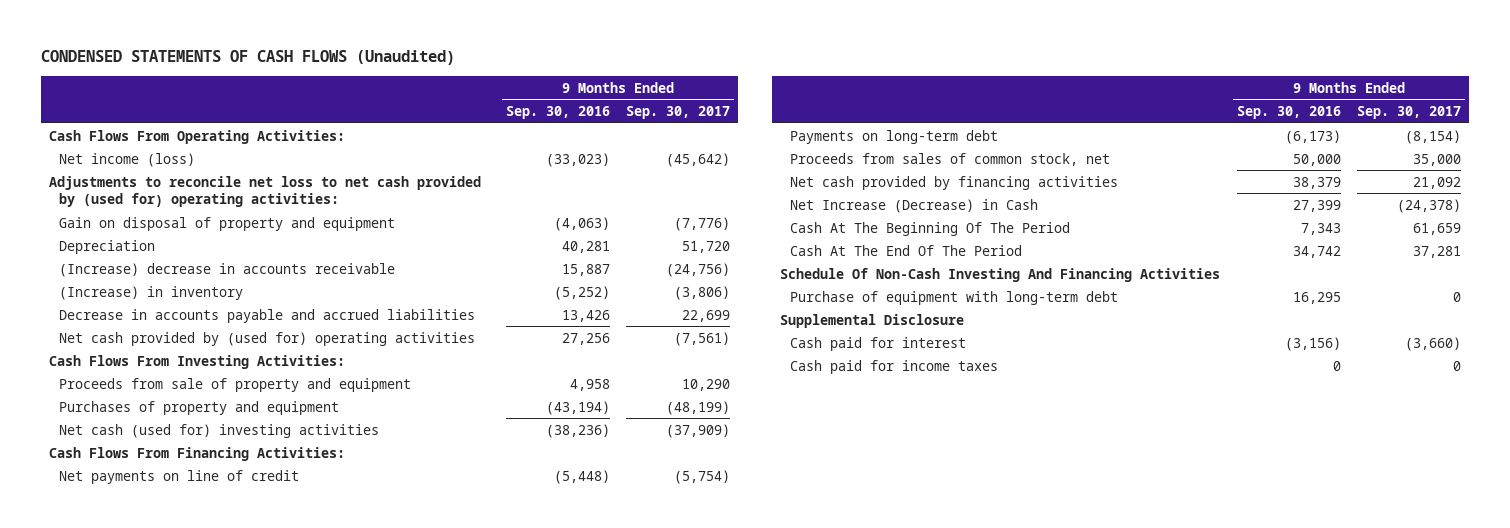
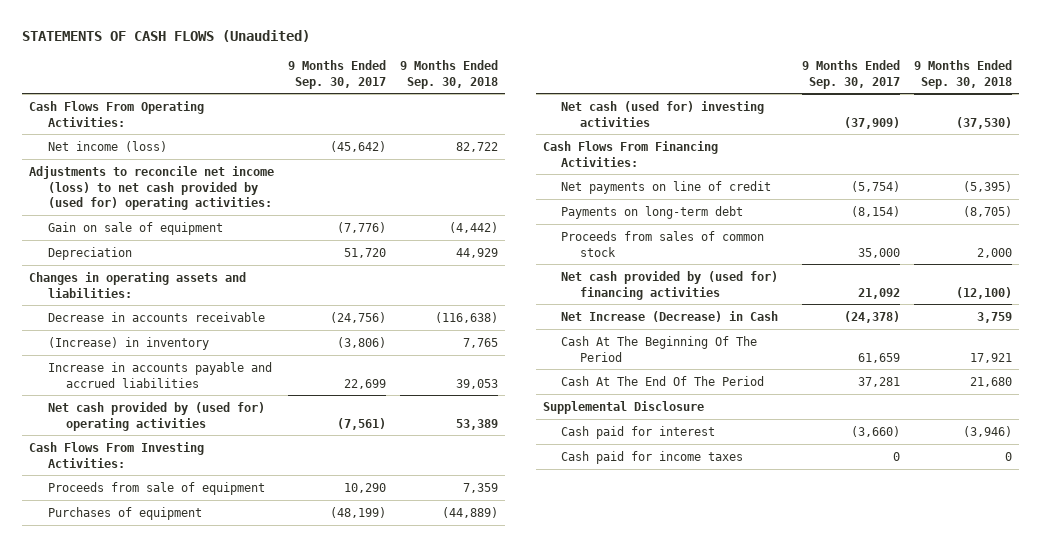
- CONDENSED STATEMENTS OF CASH FLOWS (Unaudited)
+ STATEMENTS OF CASH FLOWS (Unaudited)
- | 9 Months Ended Sep. 30, 2016 | 9 Months Ended Sep. 30, 2017
+ | 9 Months Ended Sep. 30, 2017 | 9 Months Ended Sep. 30, 2018
- Adjustments to reconcile net loss to net cash provided by (used for) operating activities:
- Gain on disposal of property and equipment | (4,063) | (7,776)
+ Adjustments to reconcile net income (loss) to net cash provided by (used for) operating activities:
+ Gain on sale of equipment | (7,776) | (4,442)
- (Increase) decrease in accounts receivable | 15,887 | (24,756)
+ Changes in operating assets and liabilities:
+ Decrease in accounts receivable | (24,756) | (116,638)
- Decrease in accounts payable and accrued liabilities | 13,426 | 22,699
+ Increase in accounts payable and accrued liabilities | 22,699 | 39,053
- Proceeds from sale of property and equipment | 4,958 | 10,290
- Purchases of property and equipment | (43,194) | (48,199)
+ Proceeds from sale of equipment | 10,290 | 7,359
+ Purchases of equipment | (48,199) | (44,889)
- Proceeds from sales of common stock, net | 50,000 | 35,000
- Net cash provided by financing activities | 38,379 | 21,092
+ Proceeds from sales of common stock | 35,000 | 2,000
+ Net cash provided by (used for) financing activities | 21,092 | (12,100)
- Schedule Of Non-Cash Investing And Financing Activities
- Purchase of equipment with long-term debt | 16,295 | 0

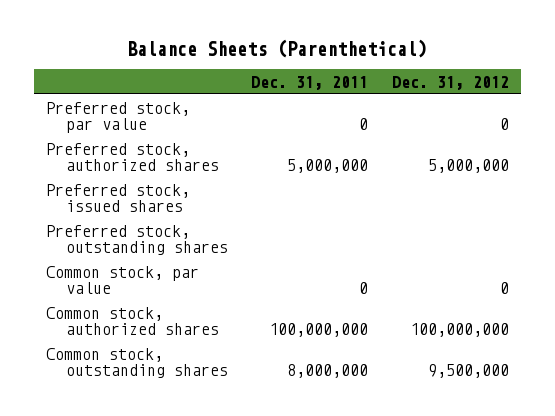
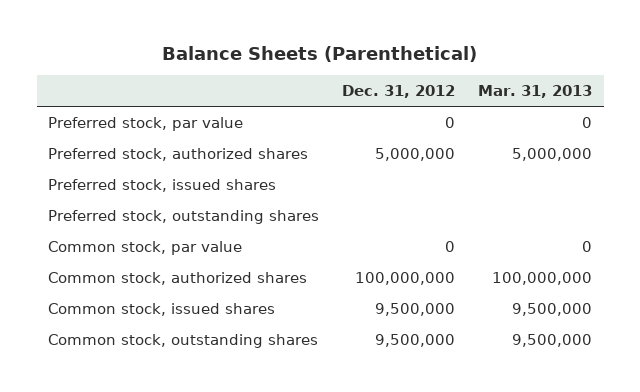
- | Dec. 31, 2011 | Dec. 31, 2012
+ | Dec. 31, 2012 | Mar. 31, 2013
+ Common stock, issued shares | 9,500,000 | 9,500,000

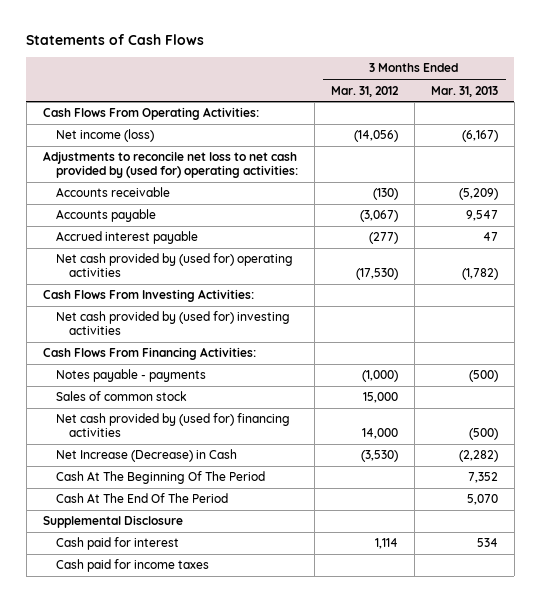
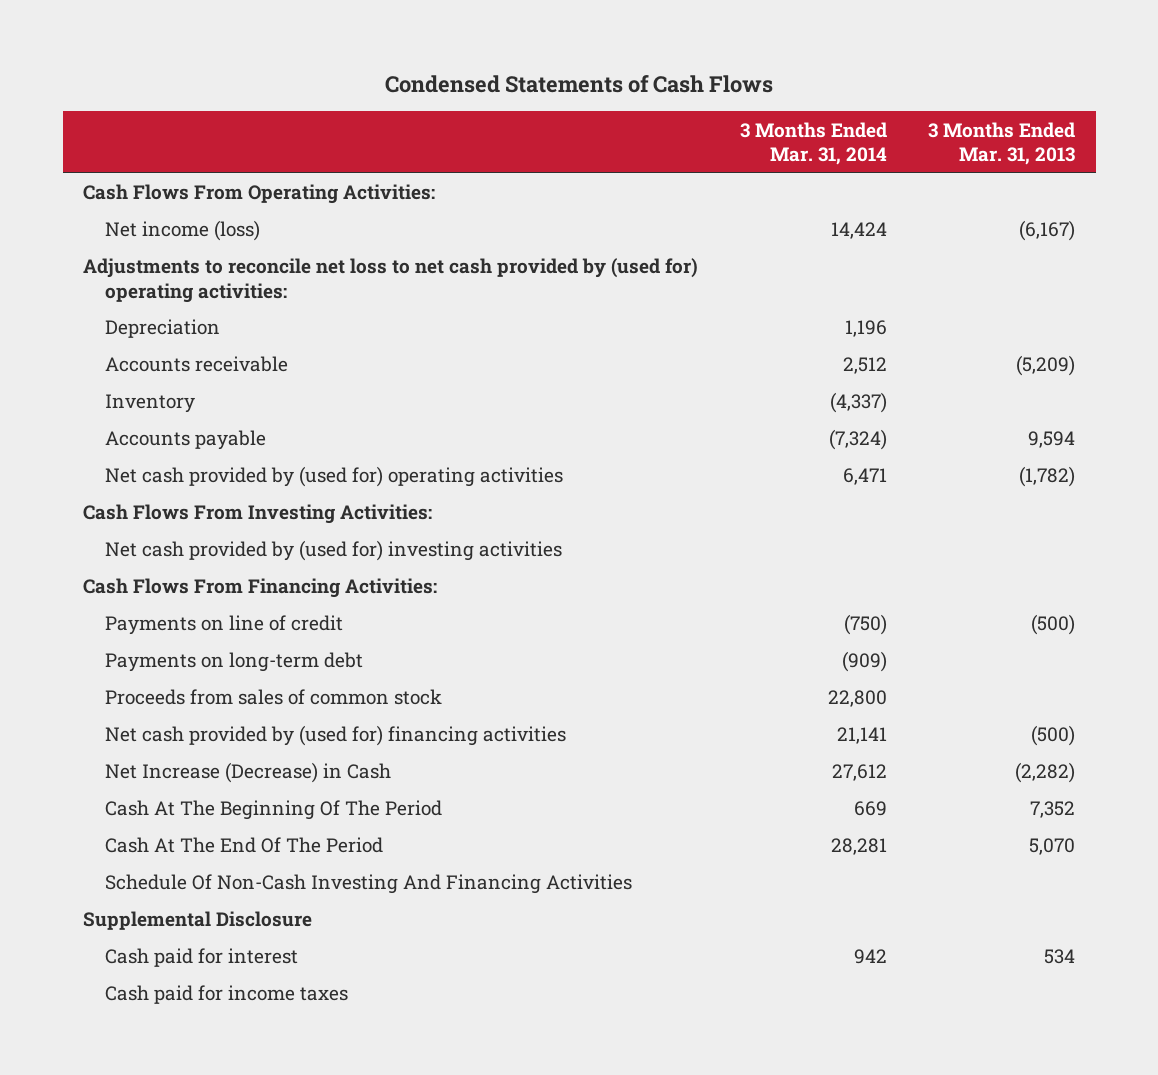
- Statements of Cash Flows
+ Condensed Statements of Cash Flows
- | 3 Months Ended Mar. 31, 2012 | 3 Months Ended Mar. 31, 2013
+ | 3 Months Ended Mar. 31, 2014 | 3 Months Ended Mar. 31, 2013
+ Depreciation | 1,196 |
- Accounts payable | (3,067) | 9,547
- Accrued interest payable | (277) | 47
+ Inventory | (4,337) |
+ Accounts payable | (7,324) | 9,594
- Notes payable - payments | (1,000) | (500)
- Sales of common stock | 15,000 |
+ Payments on line of credit | (750) | (500)
+ Payments on long-term debt | (909) |
+ Proceeds from sales of common stock | 22,800 |
+ Schedule Of Non-Cash Investing And Financing Activities

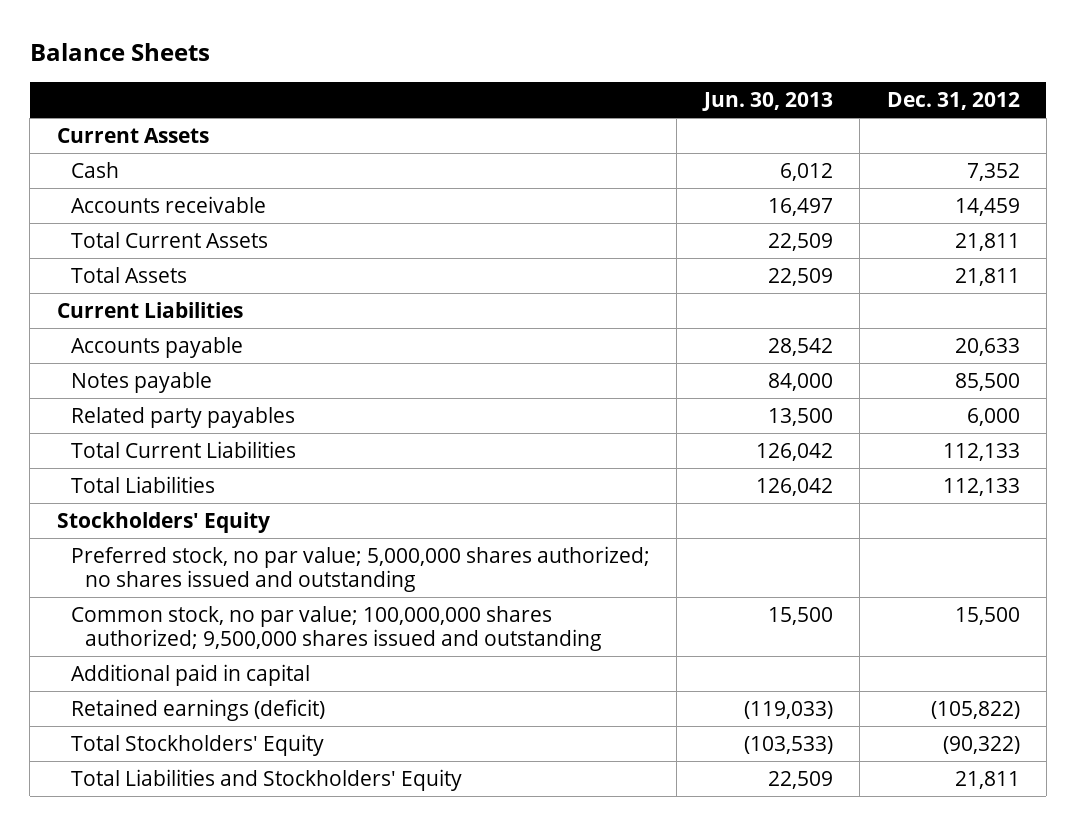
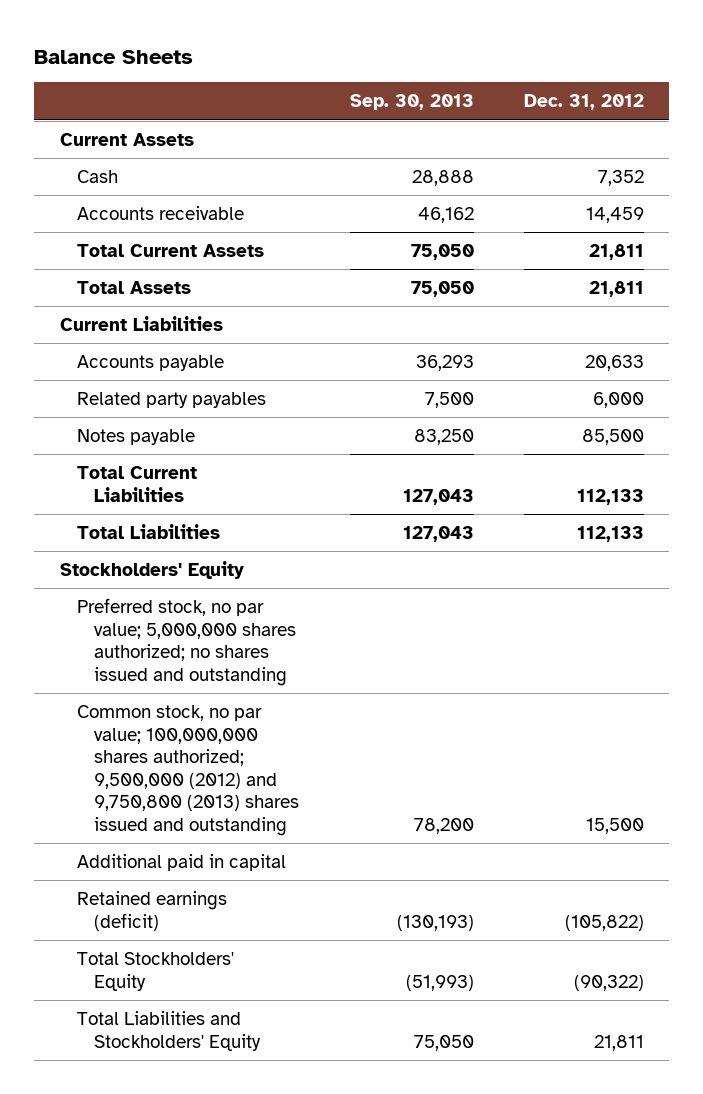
- | Jun. 30, 2013 | Dec. 31, 2012
+ | Sep. 30, 2013 | Dec. 31, 2012
moved down: Notes payable | 83,250 | 85,500
- Common stock, no par value; 100,000,000 shares authorized; 9,500,000 shares issued and outstanding | 15,500 | 15,500
+ Common stock, no par value; 100,000,000 shares authorized; 9,500,000 (2012) and 9,750,800 (2013) shares issued and outstanding | 78,200 | 15,500

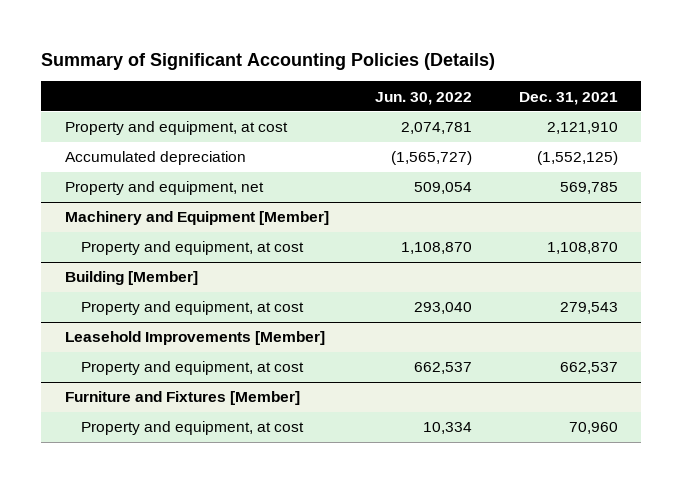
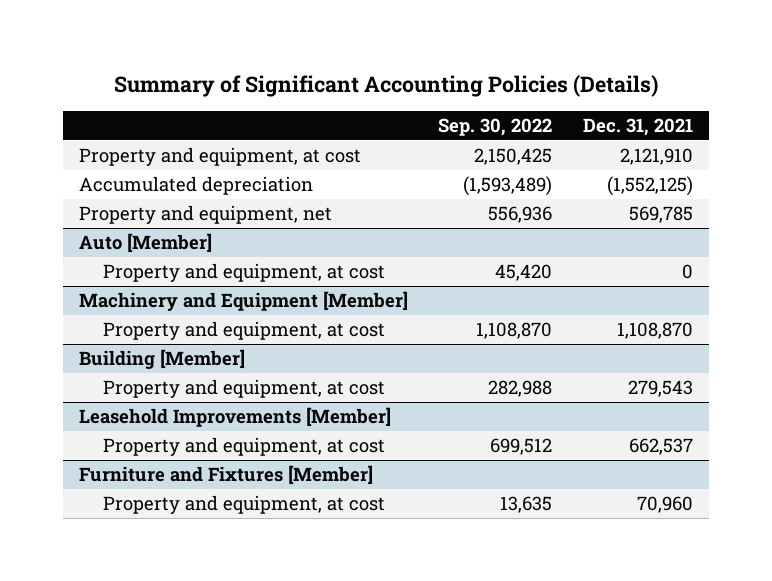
- | Jun. 30, 2022 | Dec. 31, 2021
+ | Sep. 30, 2022 | Dec. 31, 2021
+ Auto [Member]
+ Property and equipment, at cost | 45,420 | 0

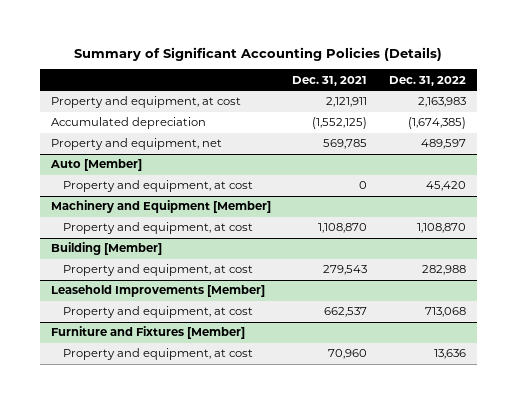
- | Sep. 30, 2022 | Dec. 31, 2021
+ | Dec. 31, 2021 | Dec. 31, 2022
- Property and equipment, at cost | 2,150,425 | 2,121,910
+ Property and equipment, at cost | 2,121,911 | 2,163,983

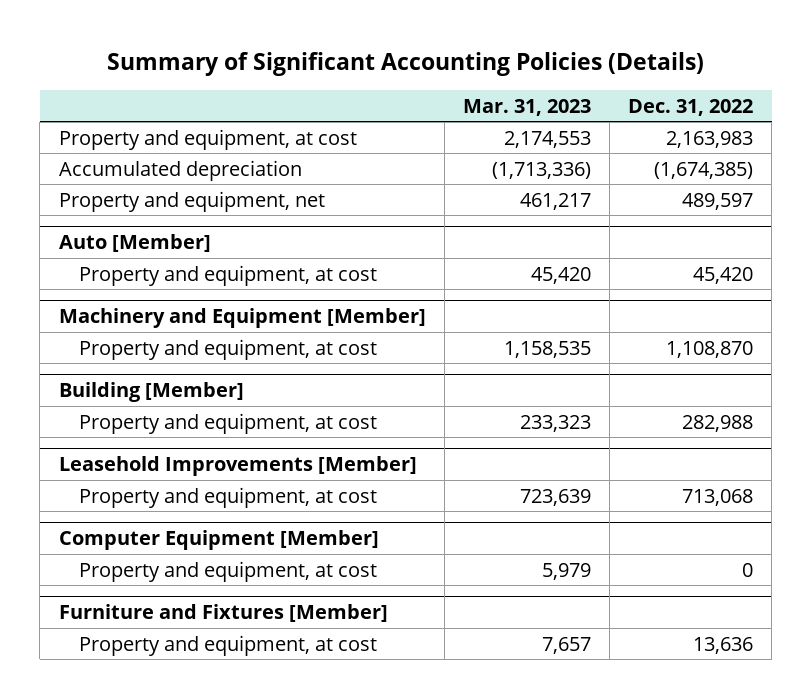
- | Dec. 31, 2021 | Dec. 31, 2022
+ | Mar. 31, 2023 | Dec. 31, 2022
+ Computer Equipment [Member]
+ Property and equipment, at cost | 5,979 | 0

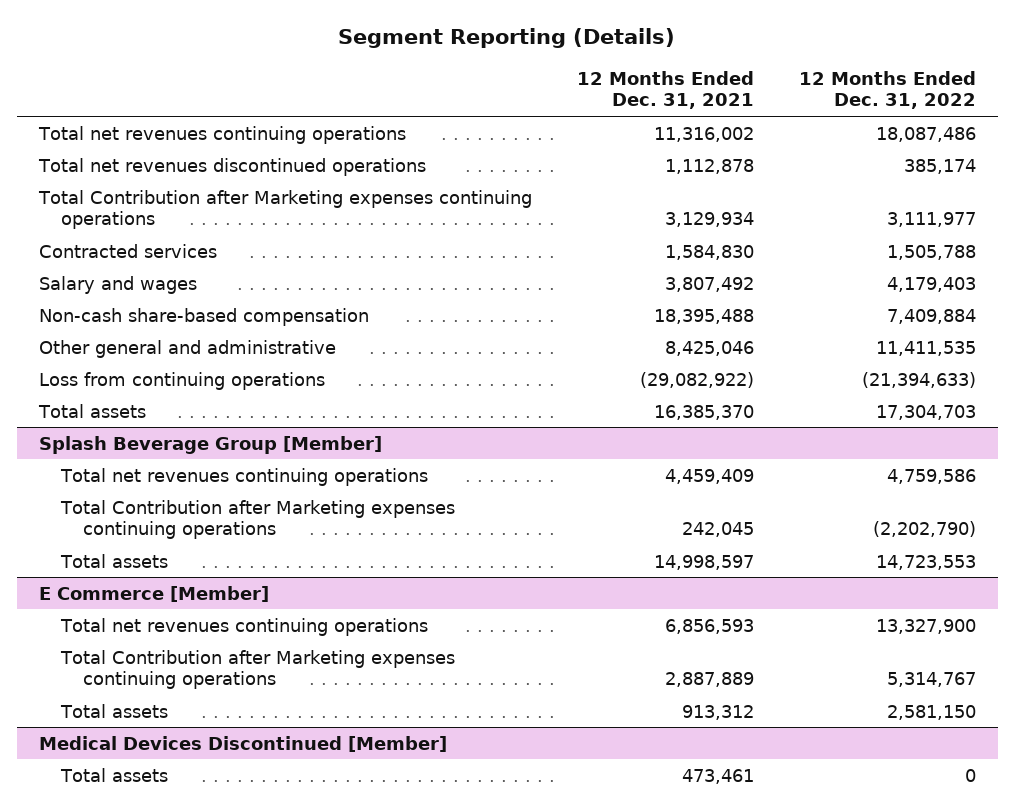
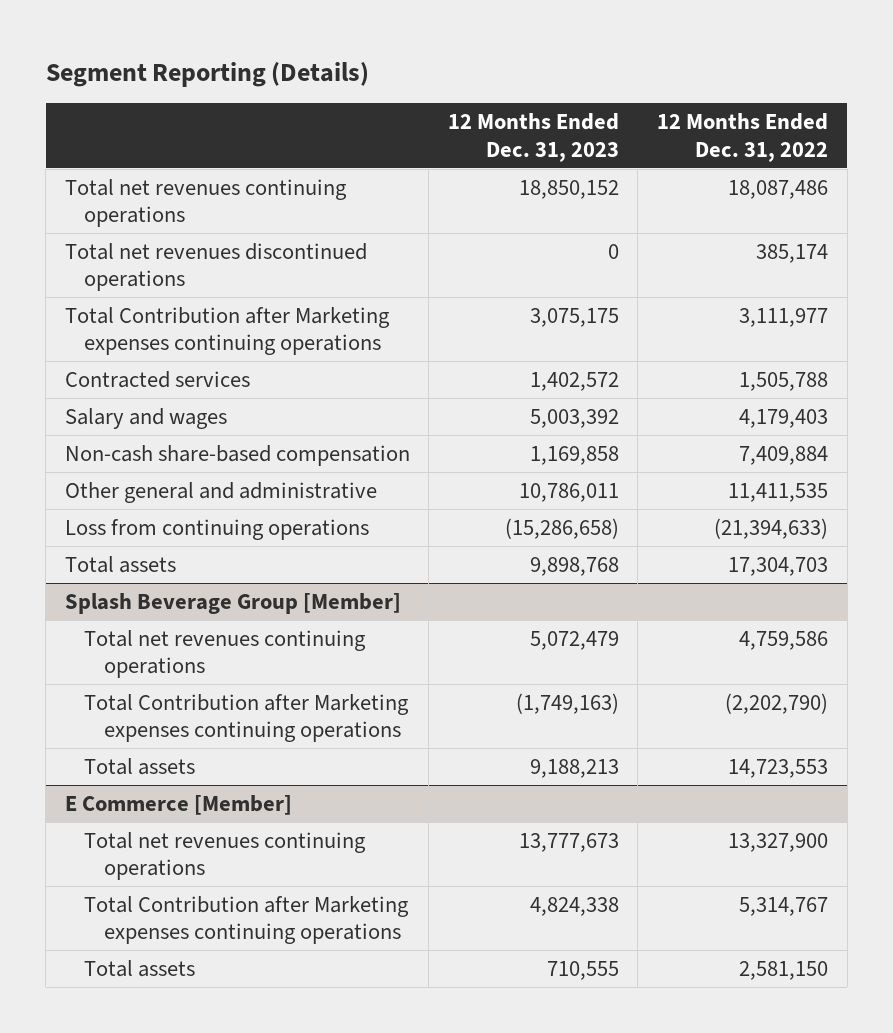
- | 12 Months Ended Dec. 31, 2021 | 12 Months Ended Dec. 31, 2022
+ | 12 Months Ended Dec. 31, 2023 | 12 Months Ended Dec. 31, 2022
- Medical Devices Discontinued [Member]
- Total assets | 473,461 | 0

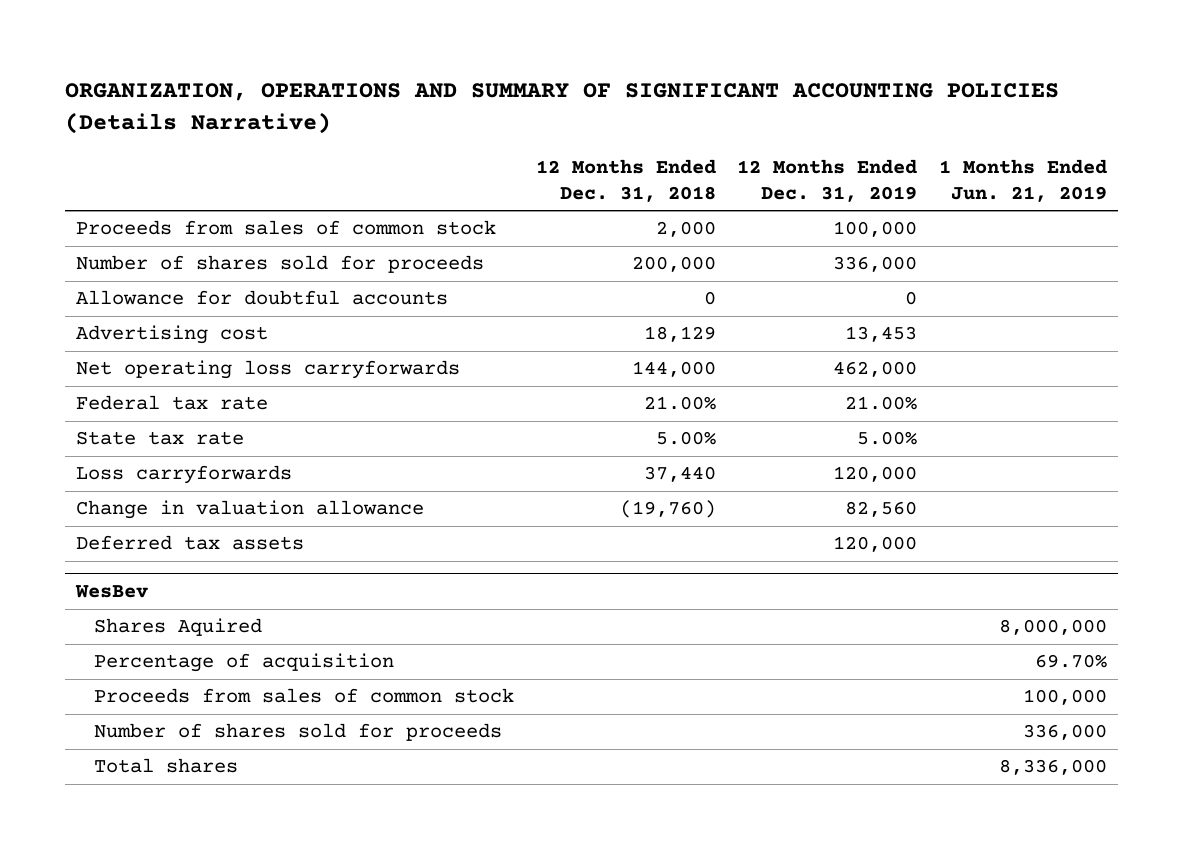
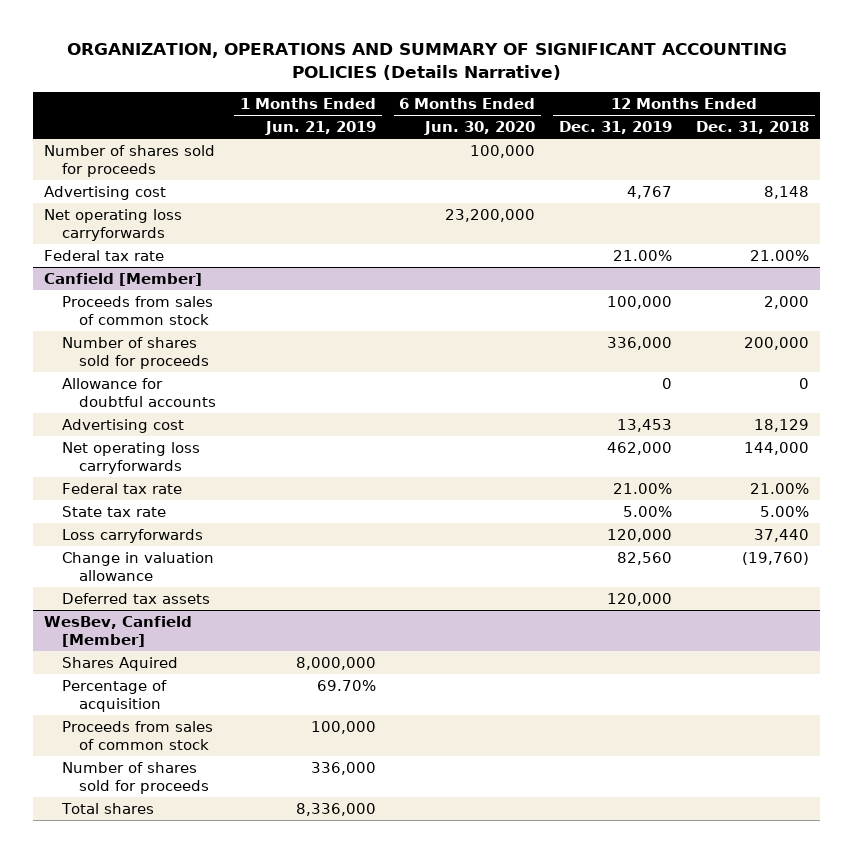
- | 12 Months Ended Dec. 31, 2018 | 12 Months Ended Dec. 31, 2019 | 1 Months Ended Jun. 21, 2019
+ | 1 Months Ended Jun. 21, 2019 | 6 Months Ended Jun. 30, 2020 | 12 Months Ended Dec. 31, 2019 | 12 Months Ended Dec. 31, 2018
+ Number of shares sold for proceeds | | 100,000 | |
+ Advertising cost | | | 4,767 | 8,148
+ Net operating loss carryforwards | | 23,200,000 | |
+ Federal tax rate | | | 21.00% | 21.00%
+ Canfield [Member]
- WesBev
+ WesBev, Canfield [Member]

